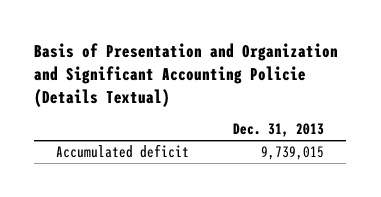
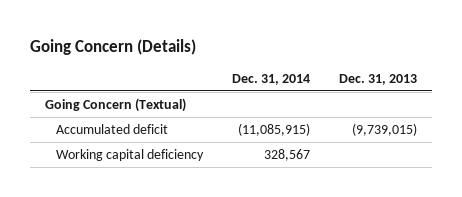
- Basis of Presentation and Organization and Significant Accounting Policie (Details Textual)
+ Going Concern (Details)
- | Dec. 31, 2013
+ | Dec. 31, 2014 | Dec. 31, 2013
- Accumulated deficit | 9,739,015
+ Going Concern (Textual)
+ Accumulated deficit | (11,085,915) | (9,739,015)
+ Working capital deficiency | 328,567 |

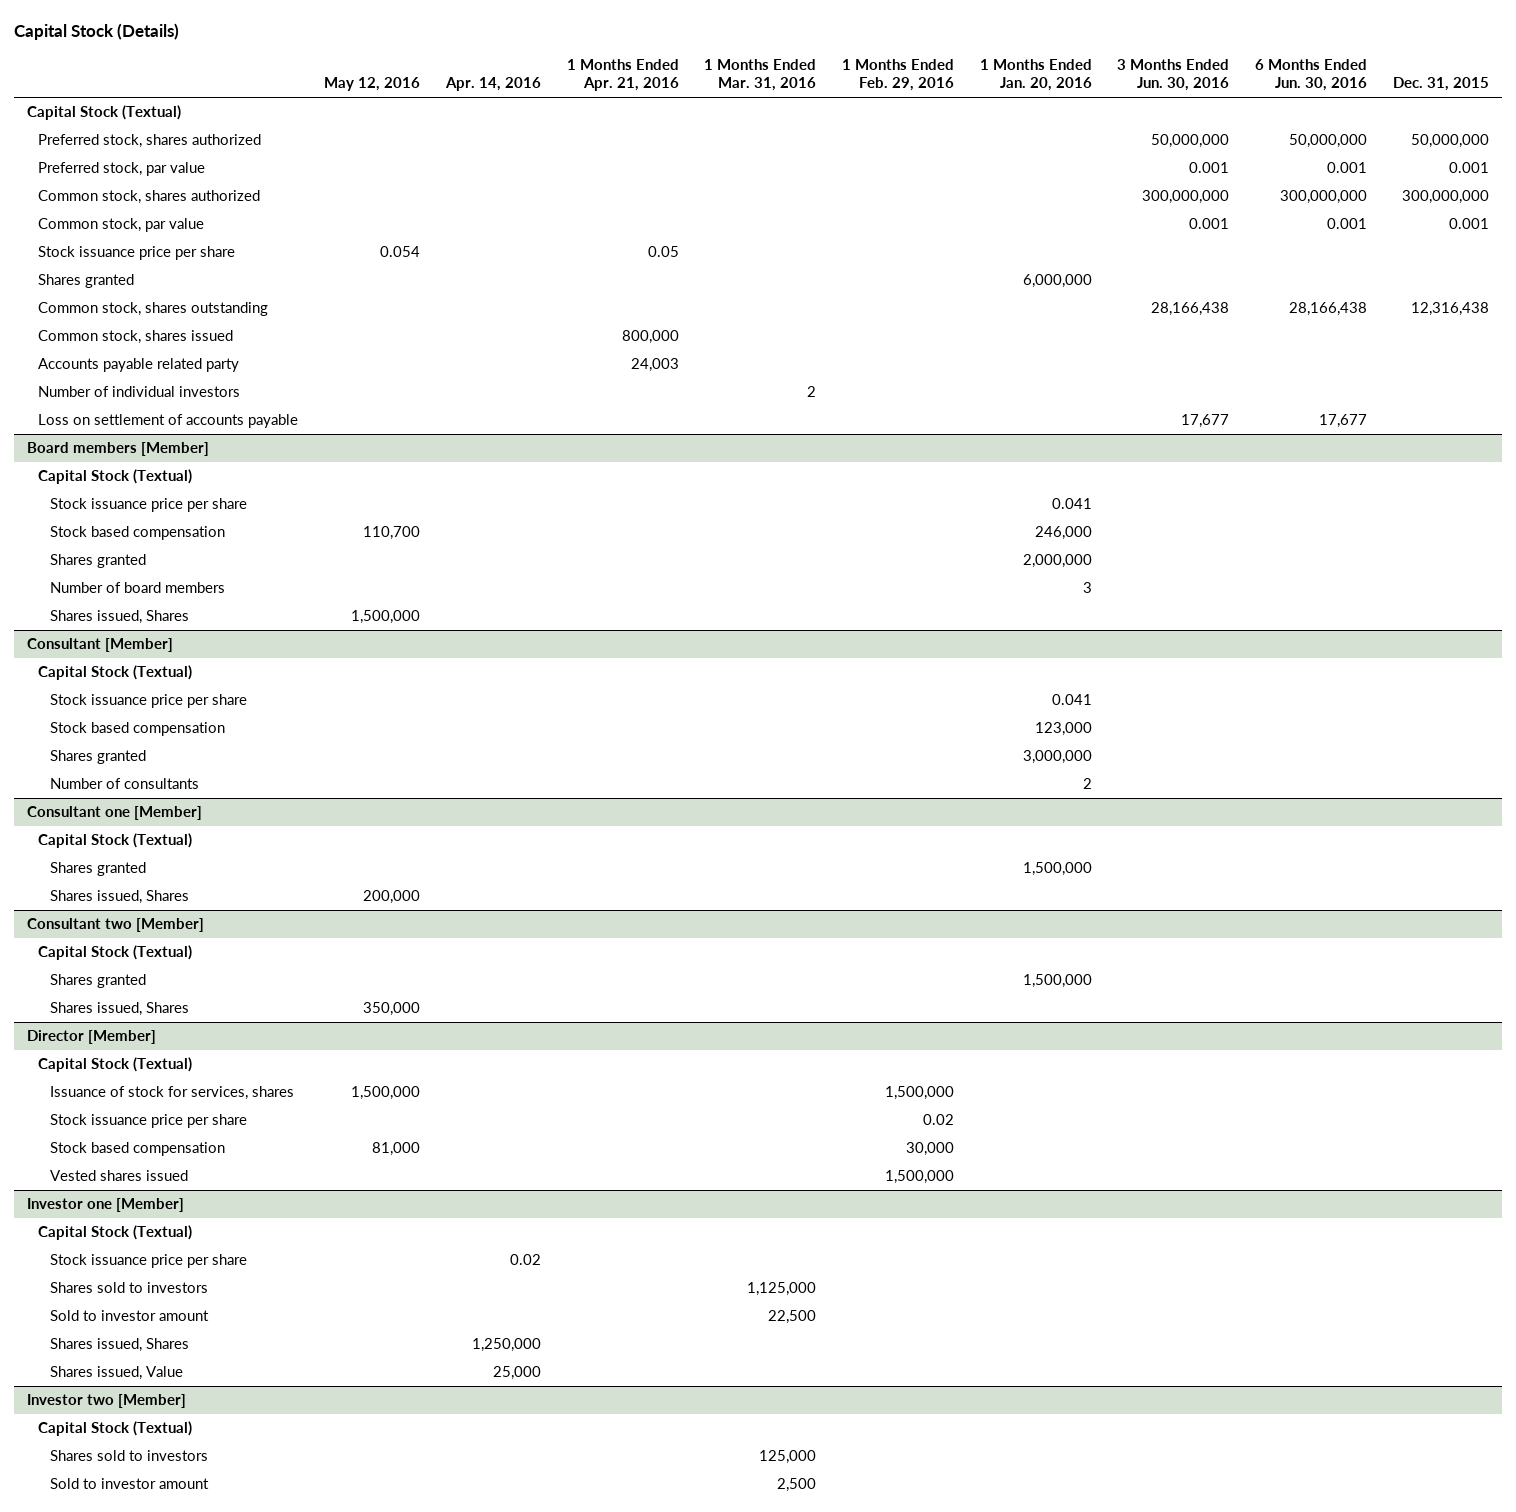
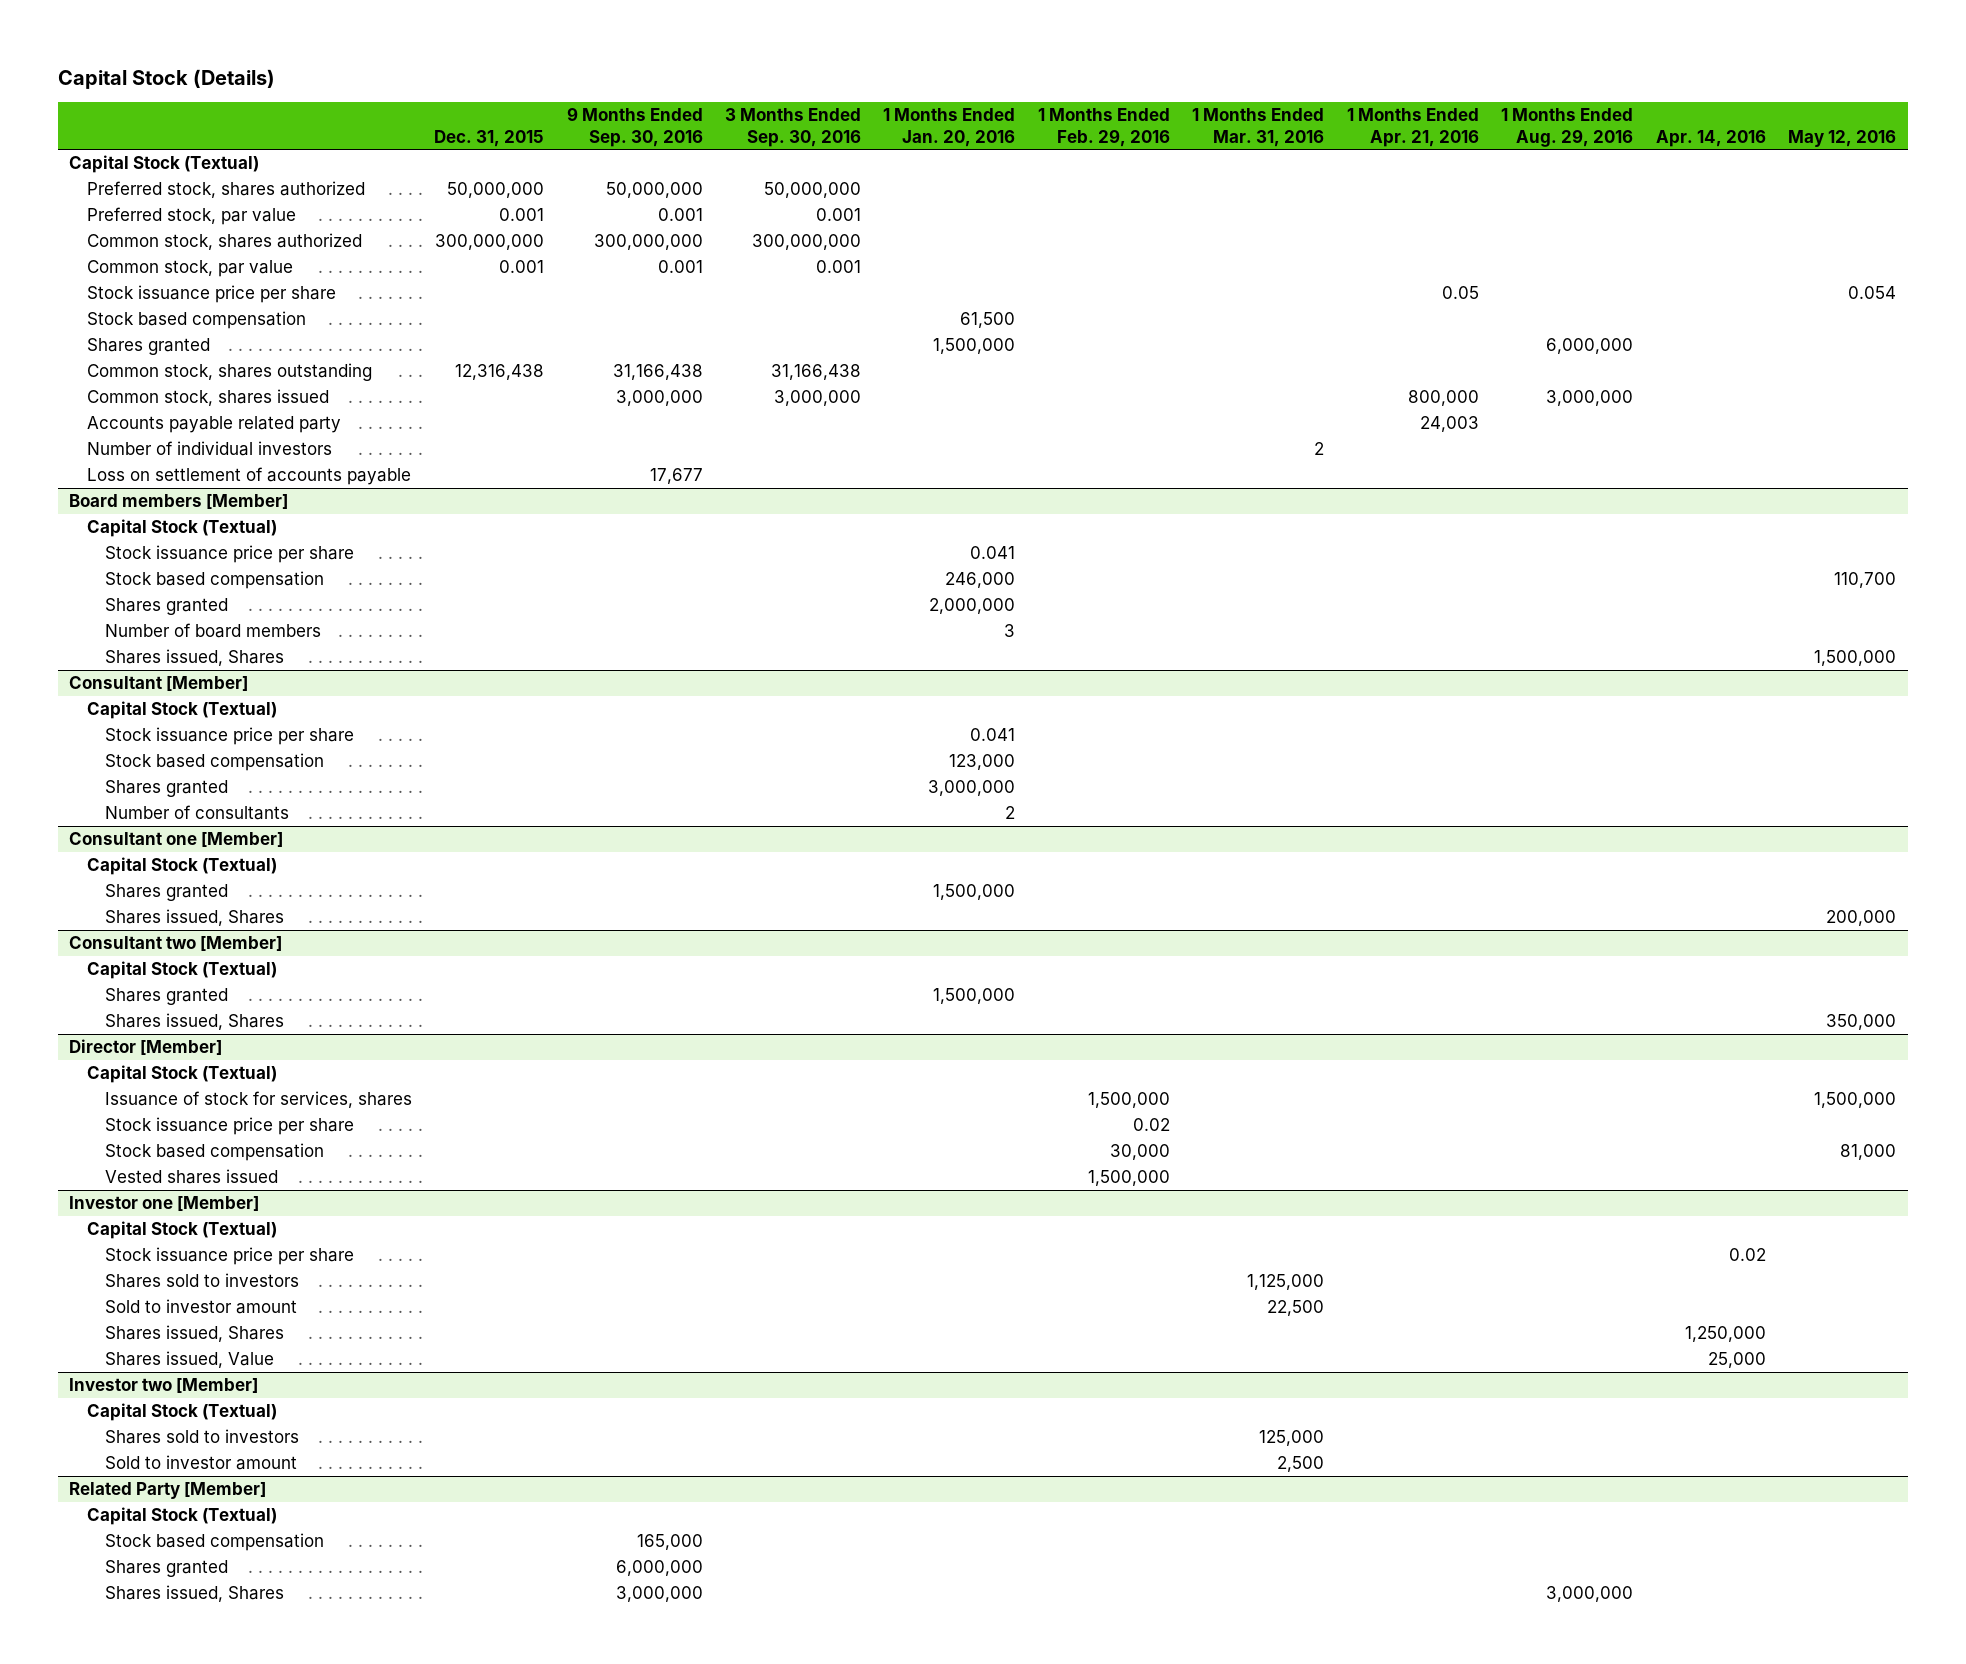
- | May 12, 2016 | Apr. 14, 2016 | 1 Months Ended Apr. 21, 2016 | 1 Months Ended Mar. 31, 2016 | 1 Months Ended Feb. 29, 2016 | 1 Months Ended Jan. 20, 2016 | 3 Months Ended Jun. 30, 2016 | 6 Months Ended Jun. 30, 2016 | Dec. 31, 2015
+ | Dec. 31, 2015 | 9 Months Ended Sep. 30, 2016 | 3 Months Ended Sep. 30, 2016 | 1 Months Ended Jan. 20, 2016 | 1 Months Ended Feb. 29, 2016 | 1 Months Ended Mar. 31, 2016 | 1 Months Ended Apr. 21, 2016 | 1 Months Ended Aug. 29, 2016 | Apr. 14, 2016 | May 12, 2016
- Shares granted | | | | | | 6,000,000 | | |
+ Stock based compensation | | | | 61,500 | | | | | |
+ Shares granted | | | | 1,500,000 | | | | 6,000,000 | |
+ Related Party [Member]
+ Capital Stock (Textual)
+ Stock based compensation | | 165,000 | | | | | | | |
+ Shares granted | | 6,000,000 | | | | | | | |
+ Shares issued, Shares | | 3,000,000 | | | | | | 3,000,000 | |

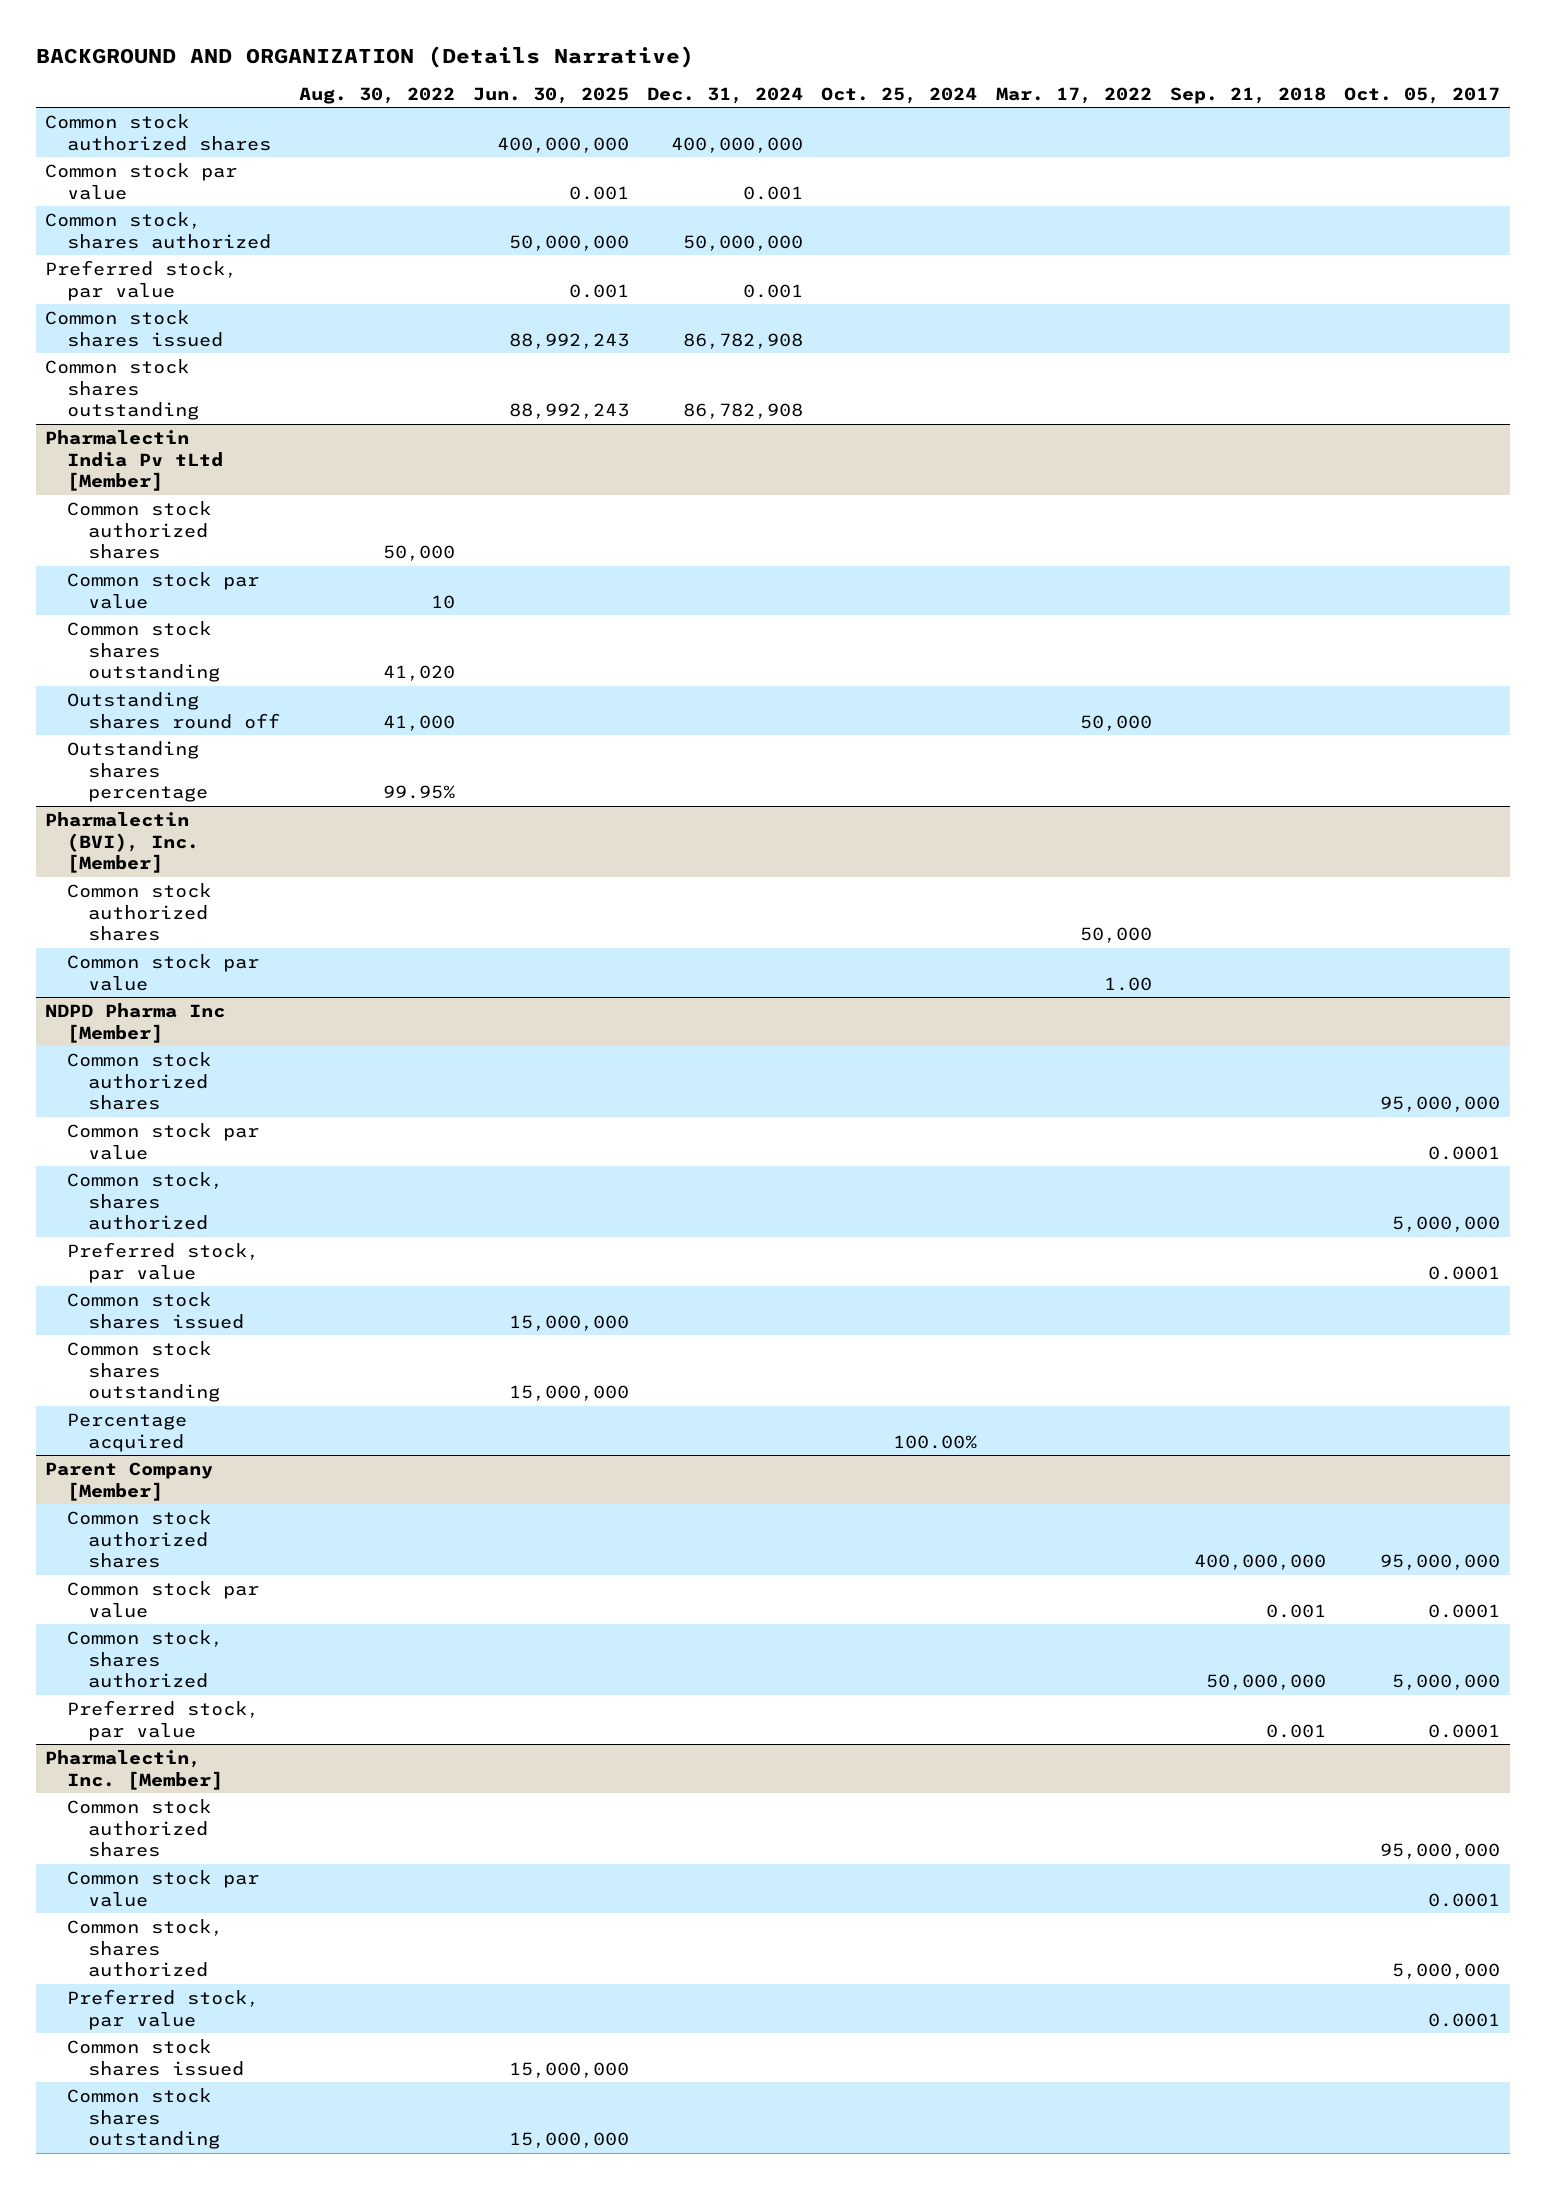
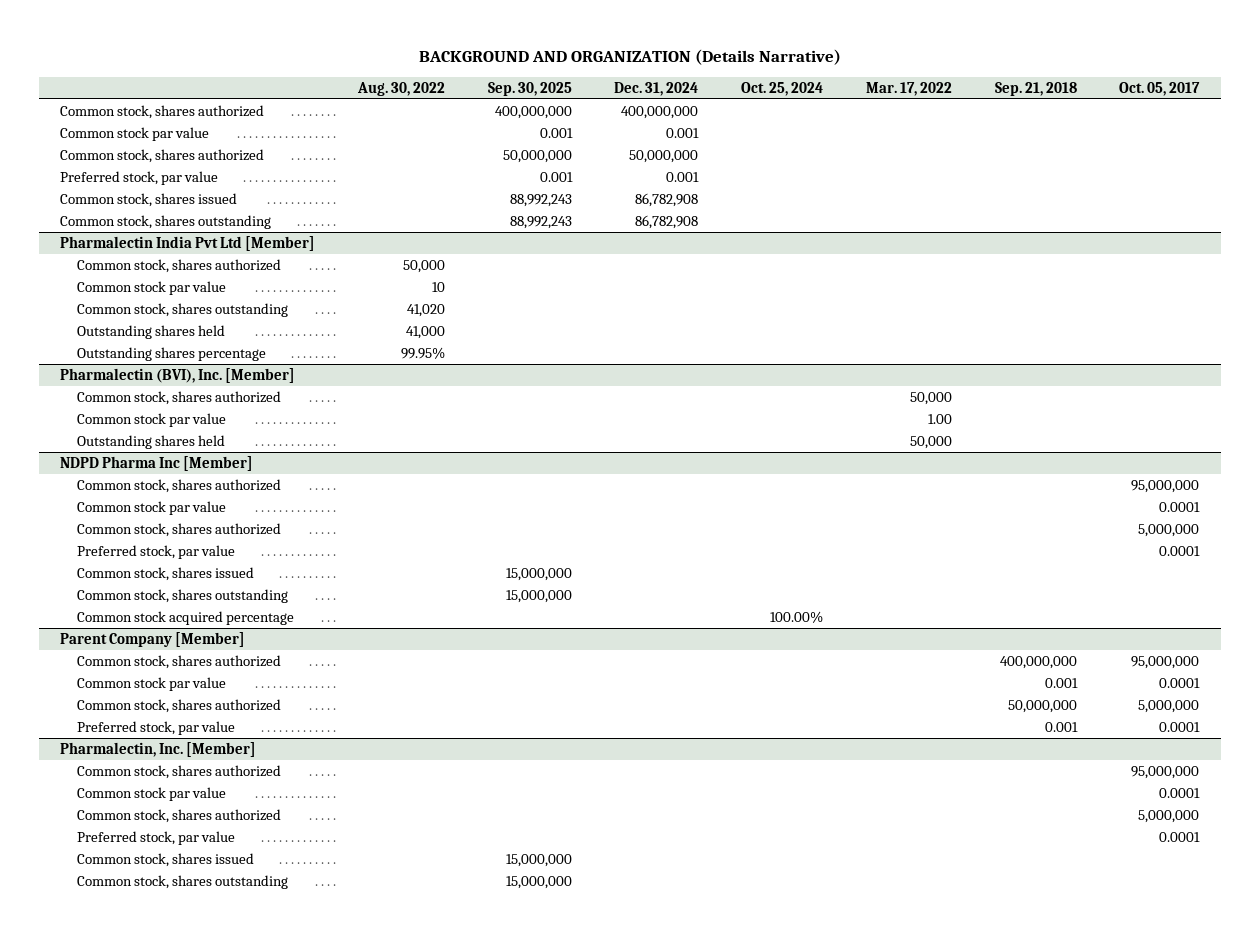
- | Aug. 30, 2022 | Jun. 30, 2025 | Dec. 31, 2024 | Oct. 25, 2024 | Mar. 17, 2022 | Sep. 21, 2018 | Oct. 05, 2017
+ | Aug. 30, 2022 | Sep. 30, 2025 | Dec. 31, 2024 | Oct. 25, 2024 | Mar. 17, 2022 | Sep. 21, 2018 | Oct. 05, 2017
- Common stock authorized shares | | 400,000,000 | 400,000,000 | | | |
+ Common stock, shares authorized | | 400,000,000 | 400,000,000 | | | |
- Common stock shares issued | | 88,992,243 | 86,782,908 | | | |
- Common stock shares outstanding | | 88,992,243 | 86,782,908 | | | |
- Pharmalectin India Pv tLtd [Member]
- Common stock authorized shares | 50,000 | | | | | |
+ Common stock, shares issued | | 88,992,243 | 86,782,908 | | | |
+ Common stock, shares outstanding | | 88,992,243 | 86,782,908 | | | |
+ Pharmalectin India Pvt Ltd [Member]
+ Common stock, shares authorized | 50,000 | | | | | |
- Common stock shares outstanding | 41,020 | | | | | |
- Outstanding shares round off | 41,000 | | | | 50,000 | |
+ Common stock, shares outstanding | 41,020 | | | | | |
+ Outstanding shares held | 41,000 | | | | | |
@ Pharmalectin (BVI), Inc. [Member]
- Common stock authorized shares | | | | | 50,000 | |
+ Common stock, shares authorized | | | | | 50,000 | |
+ Outstanding shares held | | | | | 50,000 | |
@ NDPD Pharma Inc [Member]
- Common stock authorized shares | | | | | | | 95,000,000
+ Common stock, shares authorized | | | | | | | 95,000,000
- Common stock shares issued | | 15,000,000 | | | | |
- Common stock shares outstanding | | 15,000,000 | | | | |
- Percentage acquired | | | | 100.00% | | |
+ Common stock, shares issued | | 15,000,000 | | | | |
+ Common stock, shares outstanding | | 15,000,000 | | | | |
+ Common stock acquired percentage | | | | 100.00% | | |
@ Parent Company [Member]
- Common stock authorized shares | | | | | | 400,000,000 | 95,000,000
+ Common stock, shares authorized | | | | | | 400,000,000 | 95,000,000
@ Pharmalectin, Inc. [Member]
- Common stock authorized shares | | | | | | | 95,000,000
+ Common stock, shares authorized | | | | | | | 95,000,000
- Common stock shares issued | | 15,000,000 | | | | |
- Common stock shares outstanding | | 15,000,000 | | | | |
+ Common stock, shares issued | | 15,000,000 | | | | |
+ Common stock, shares outstanding | | 15,000,000 | | | | |

